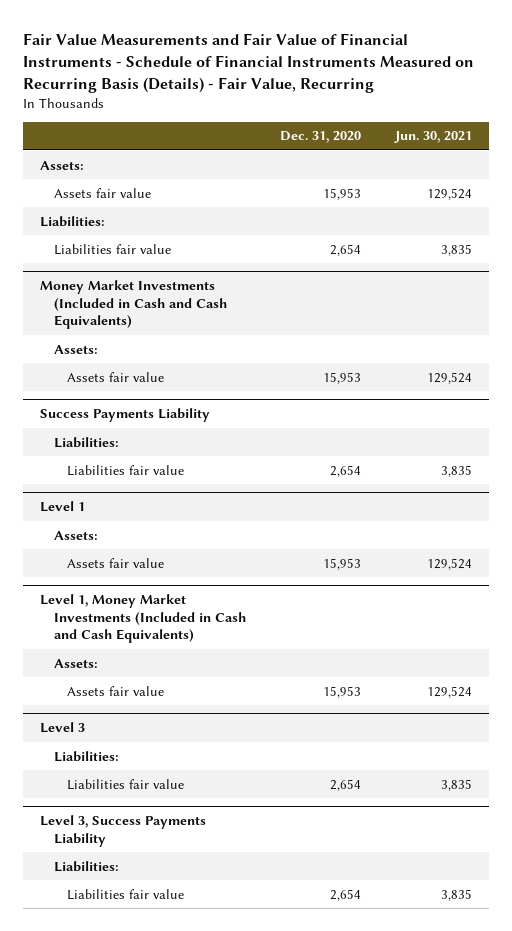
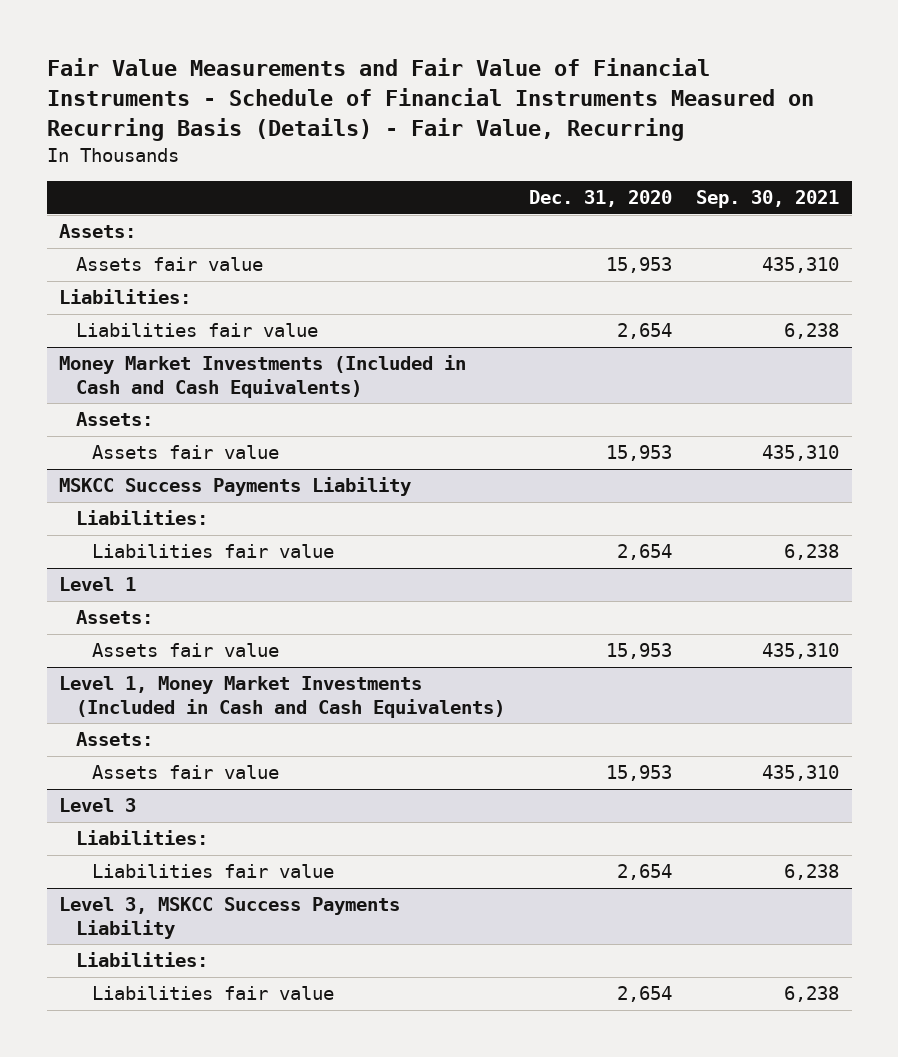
- | Dec. 31, 2020 | Jun. 30, 2021
+ | Dec. 31, 2020 | Sep. 30, 2021
- Success Payments Liability
+ MSKCC Success Payments Liability
- Level 3, Success Payments Liability
+ Level 3, MSKCC Success Payments Liability

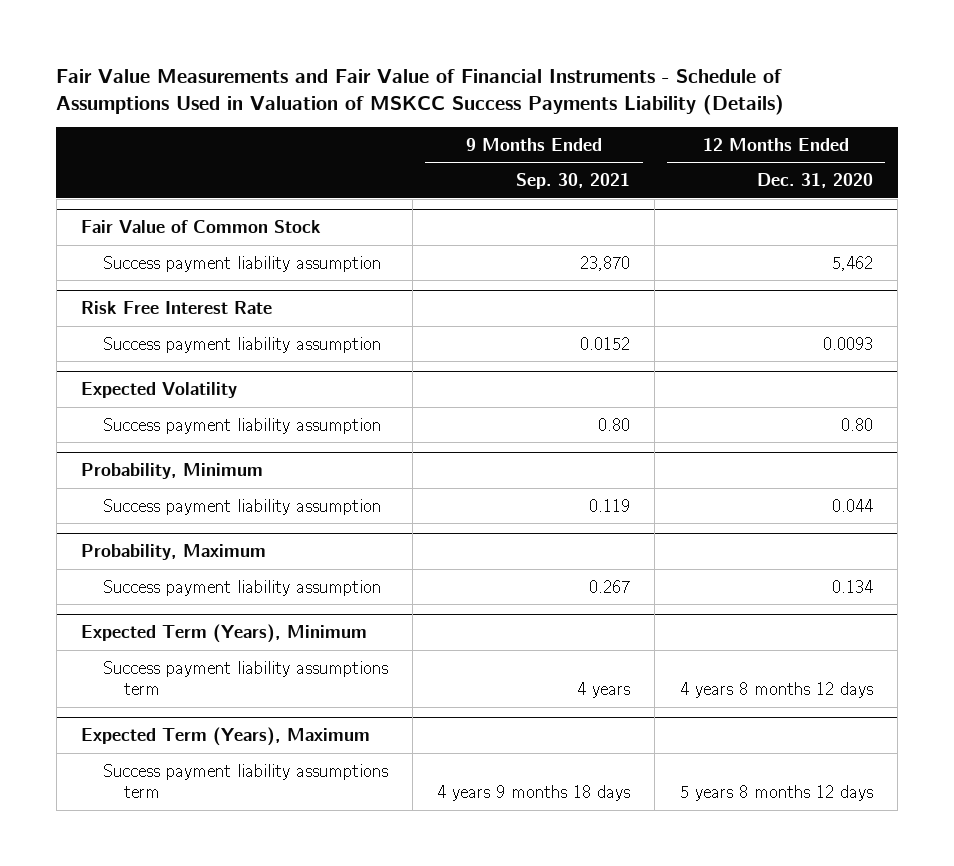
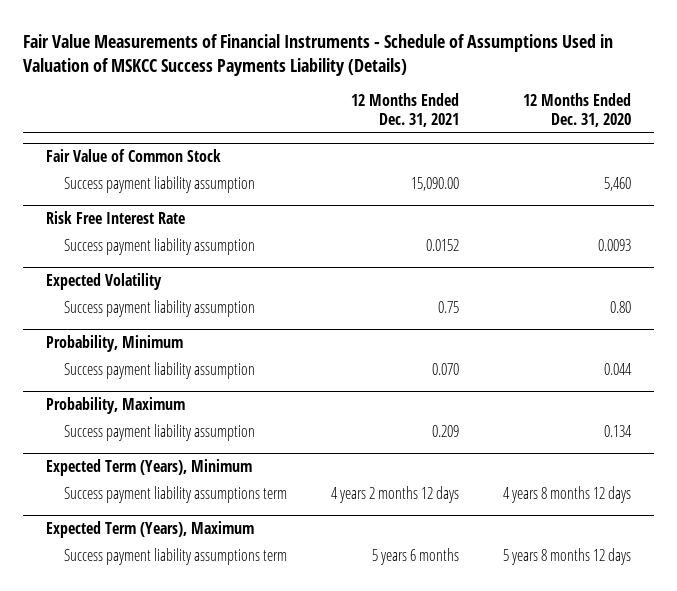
- Fair Value Measurements and Fair Value of Financial Instruments - Schedule of Assumptions Used in Valuation of MSKCC Success Payments Liability (Details)
+ Fair Value Measurements of Financial Instruments - Schedule of Assumptions Used in Valuation of MSKCC Success Payments Liability (Details)
- | 9 Months Ended Sep. 30, 2021 | 12 Months Ended Dec. 31, 2020
+ | 12 Months Ended Dec. 31, 2021 | 12 Months Ended Dec. 31, 2020
@ Fair Value of Common Stock
- Success payment liability assumption | 23,870 | 5,462
+ Success payment liability assumption | 15,090.00 | 5,460

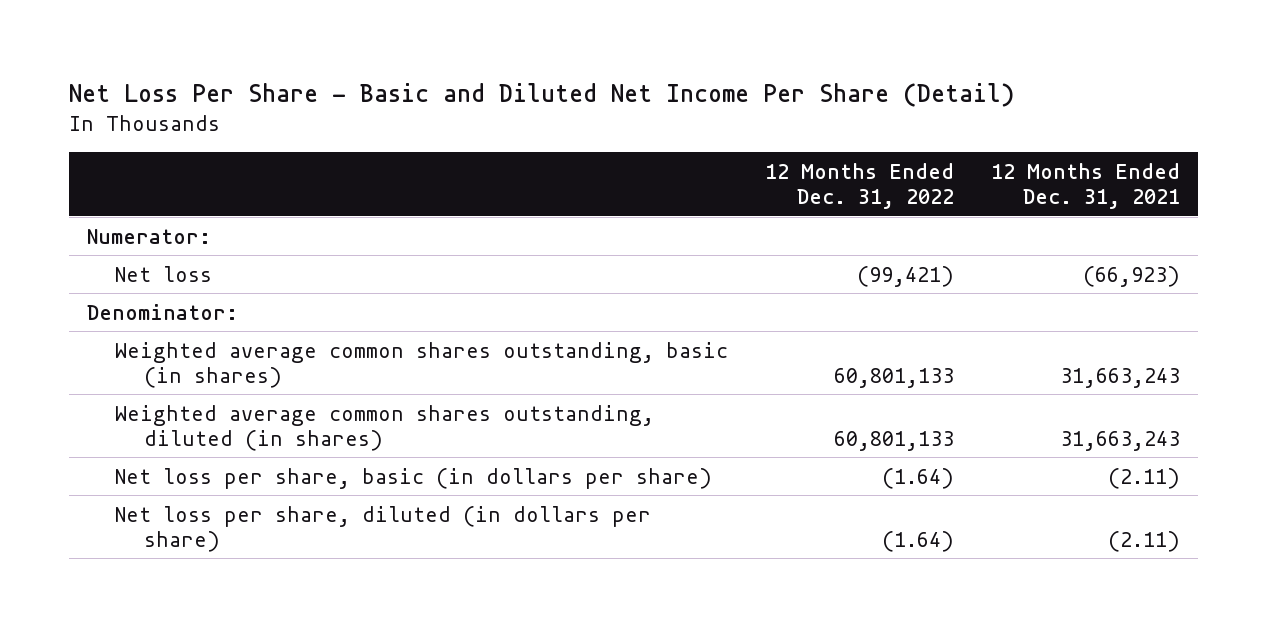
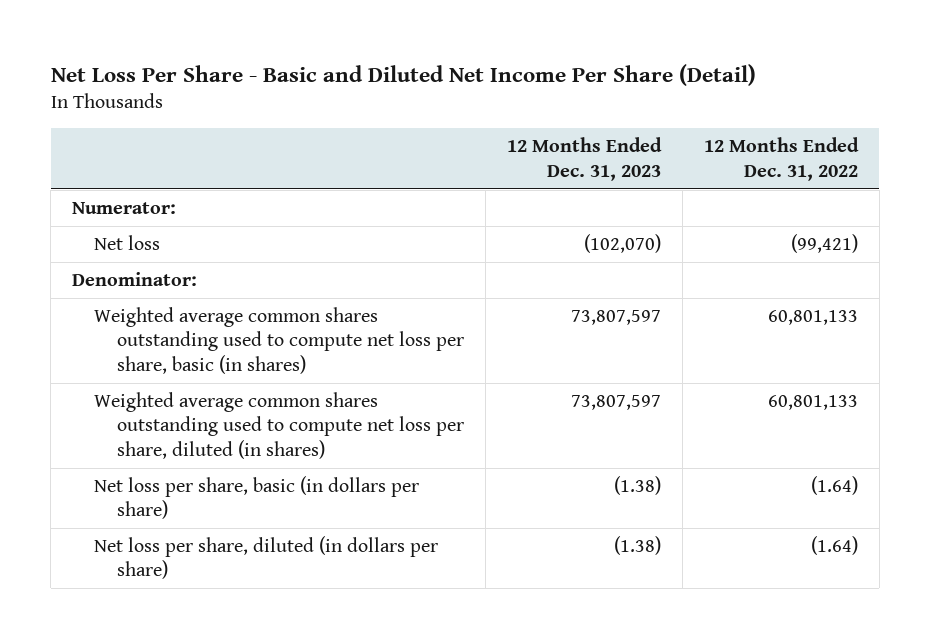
- | 12 Months Ended Dec. 31, 2022 | 12 Months Ended Dec. 31, 2021
+ | 12 Months Ended Dec. 31, 2023 | 12 Months Ended Dec. 31, 2022
- Weighted average common shares outstanding, basic (in shares) | 60,801,133 | 31,663,243
- Weighted average common shares outstanding, diluted (in shares) | 60,801,133 | 31,663,243
+ Weighted average common shares outstanding used to compute net loss per share, basic (in shares) | 73,807,597 | 60,801,133
+ Weighted average common shares outstanding used to compute net loss per share, diluted (in shares) | 73,807,597 | 60,801,133

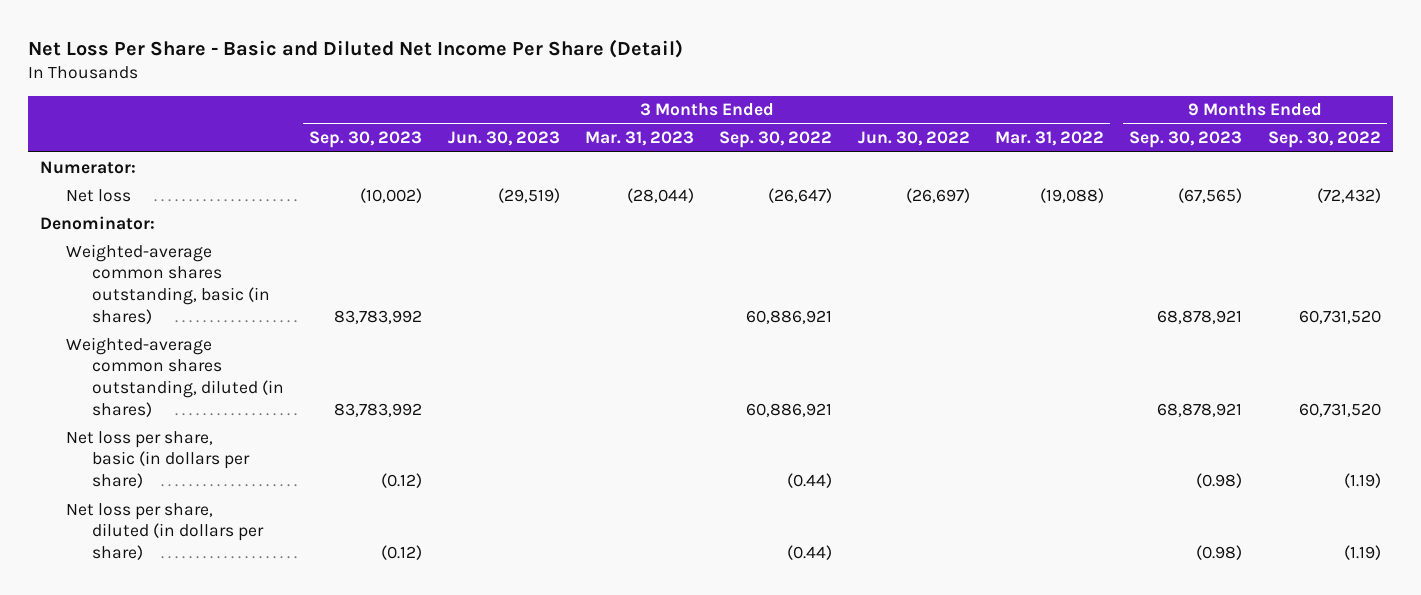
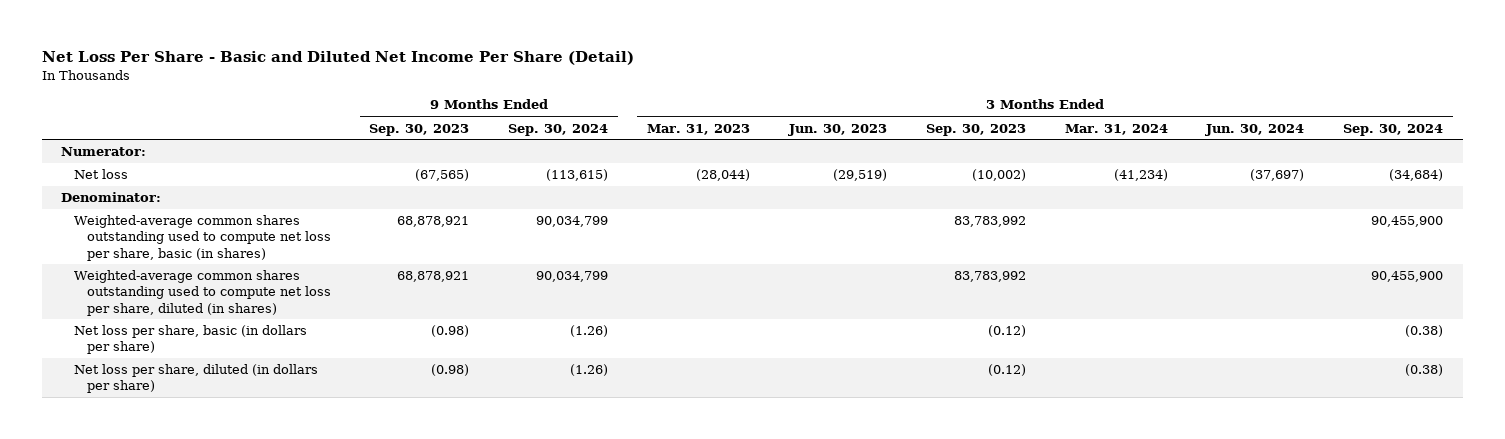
- | 3 Months Ended Sep. 30, 2023 | 3 Months Ended Jun. 30, 2023 | 3 Months Ended Mar. 31, 2023 | 3 Months Ended Sep. 30, 2022 | 3 Months Ended Jun. 30, 2022 | 3 Months Ended Mar. 31, 2022 | 9 Months Ended Sep. 30, 2023 | 9 Months Ended Sep. 30, 2022
+ | 9 Months Ended Sep. 30, 2023 | 9 Months Ended Sep. 30, 2024 | 3 Months Ended Mar. 31, 2023 | 3 Months Ended Jun. 30, 2023 | 3 Months Ended Sep. 30, 2023 | 3 Months Ended Mar. 31, 2024 | 3 Months Ended Jun. 30, 2024 | 3 Months Ended Sep. 30, 2024
- Weighted-average common shares outstanding, basic (in shares) | 83,783,992 | | | 60,886,921 | | | 68,878,921 | 60,731,520
- Weighted-average common shares outstanding, diluted (in shares) | 83,783,992 | | | 60,886,921 | | | 68,878,921 | 60,731,520
+ Weighted-average common shares outstanding used to compute net loss per share, basic (in shares) | 68,878,921 | 90,034,799 | | | 83,783,992 | | | 90,455,900
+ Weighted-average common shares outstanding used to compute net loss per share, diluted (in shares) | 68,878,921 | 90,034,799 | | | 83,783,992 | | | 90,455,900

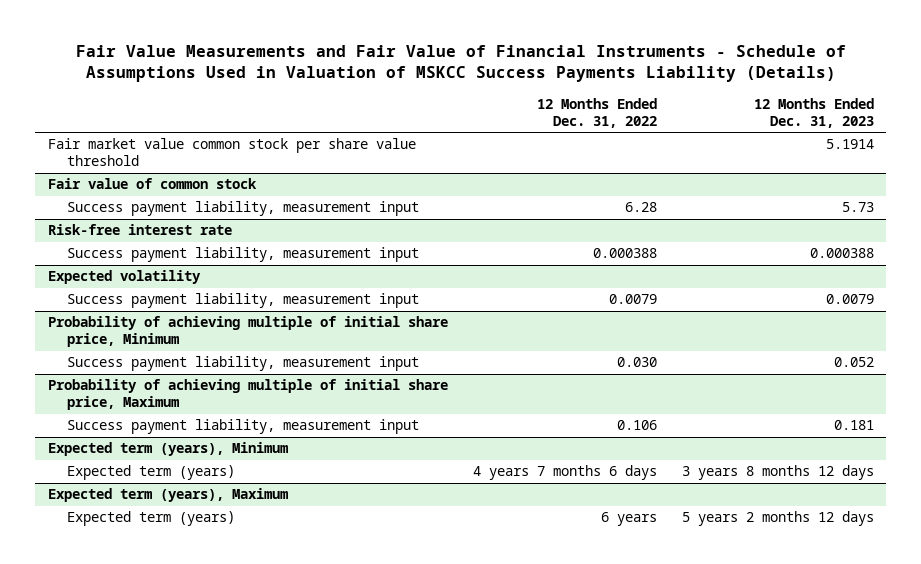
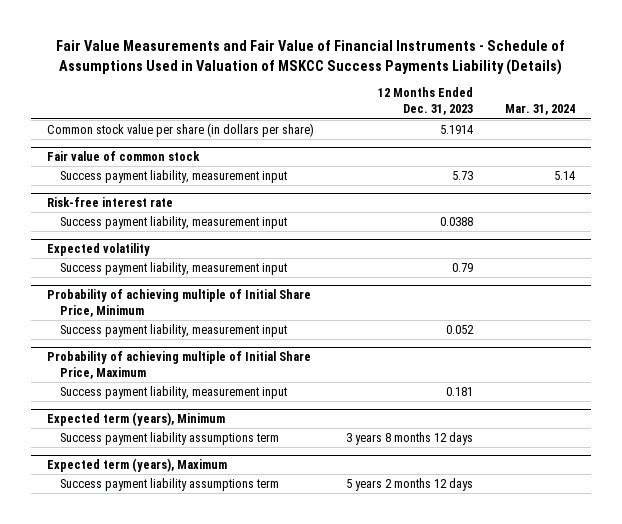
- | 12 Months Ended Dec. 31, 2022 | 12 Months Ended Dec. 31, 2023
+ | 12 Months Ended Dec. 31, 2023 | Mar. 31, 2024
- Fair market value common stock per share value threshold | | 5.1914
+ Common stock value per share (in dollars per share) | 5.1914 |
@ Risk-free interest rate
- Success payment liability, measurement input | 0.000388 | 0.000388
+ Success payment liability, measurement input | 0.0388 |
@ Expected volatility
- Success payment liability, measurement input | 0.0079 | 0.0079
- Probability of achieving multiple of initial share price, Minimum
@ Expected volatility
+ Success payment liability, measurement input | 0.79 |
+ Probability of achieving multiple of Initial Share Price, Minimum
- Probability of achieving multiple of initial share price, Maximum
+ Probability of achieving multiple of Initial Share Price, Maximum
@ Expected term (years), Minimum
- Expected term (years) | 4 years 7 months 6 days | 3 years 8 months 12 days
+ Success payment liability assumptions term | 3 years 8 months 12 days |
@ Expected term (years), Maximum
- Expected term (years) | 6 years | 5 years 2 months 12 days
+ Success payment liability assumptions term | 5 years 2 months 12 days |

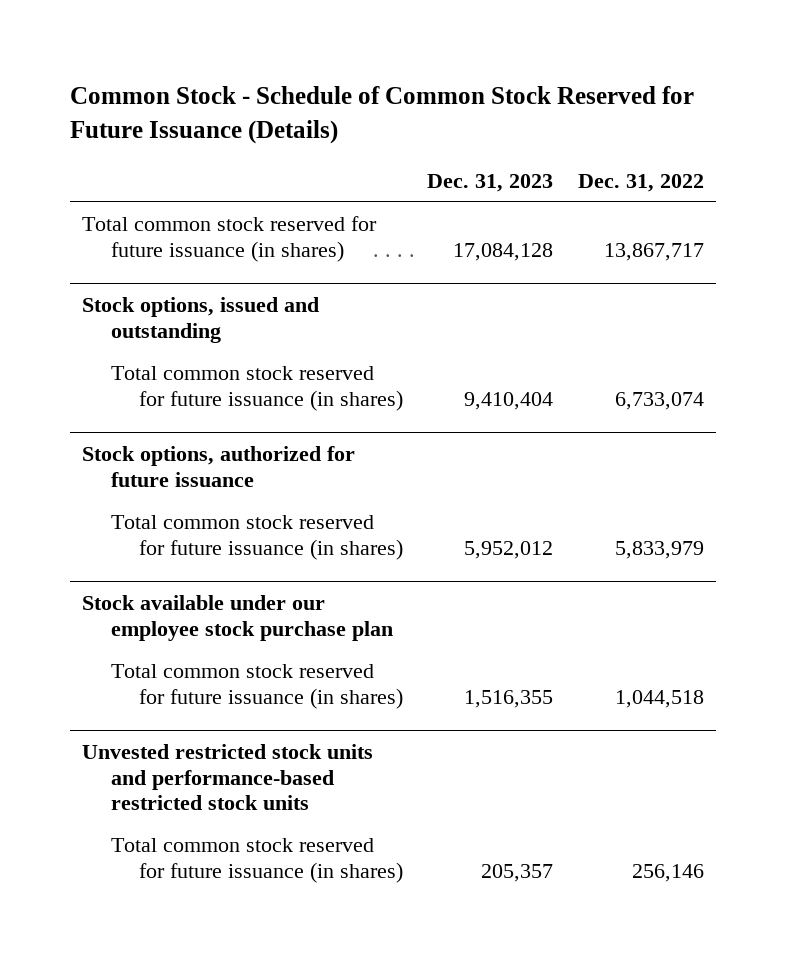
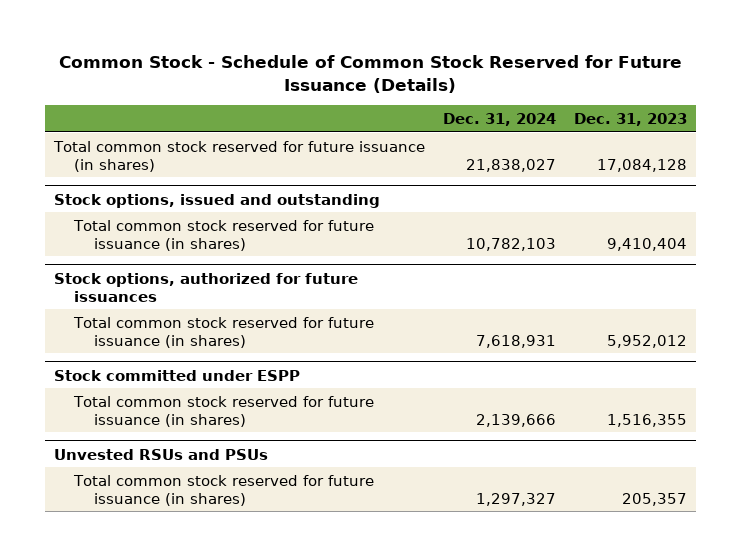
- | Dec. 31, 2023 | Dec. 31, 2022
+ | Dec. 31, 2024 | Dec. 31, 2023
- Stock options, authorized for future issuance
+ Stock options, authorized for future issuances
- Stock available under our employee stock purchase plan
+ Stock committed under ESPP
- Unvested restricted stock units and performance-based restricted stock units
+ Unvested RSUs and PSUs

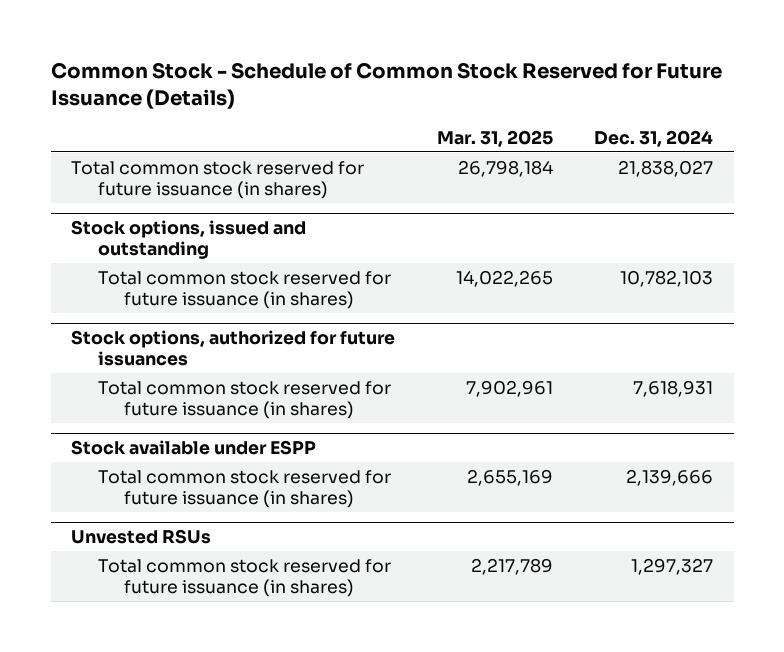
- | Dec. 31, 2024 | Dec. 31, 2023
+ | Mar. 31, 2025 | Dec. 31, 2024
- Stock committed under ESPP
+ Stock available under ESPP
- Unvested RSUs and PSUs
+ Unvested RSUs

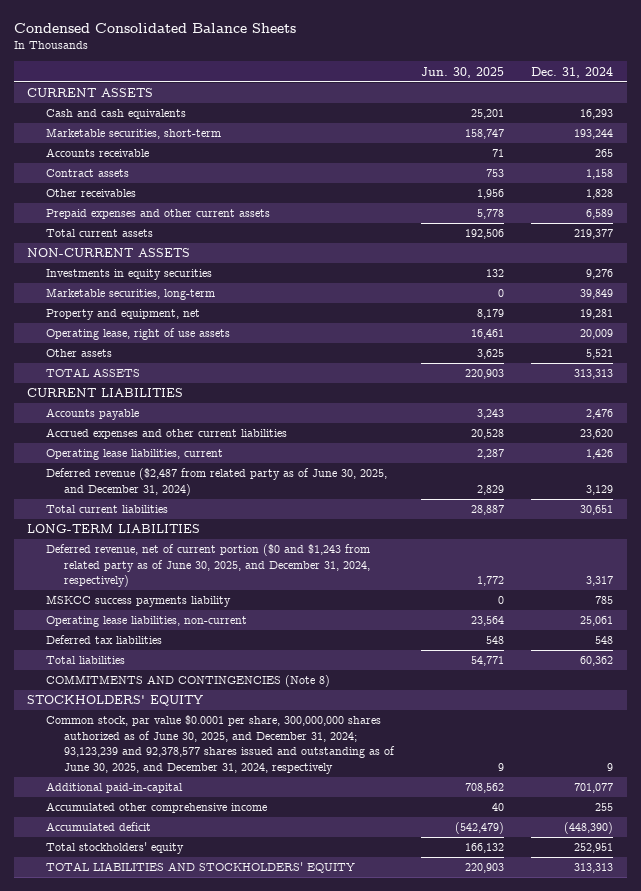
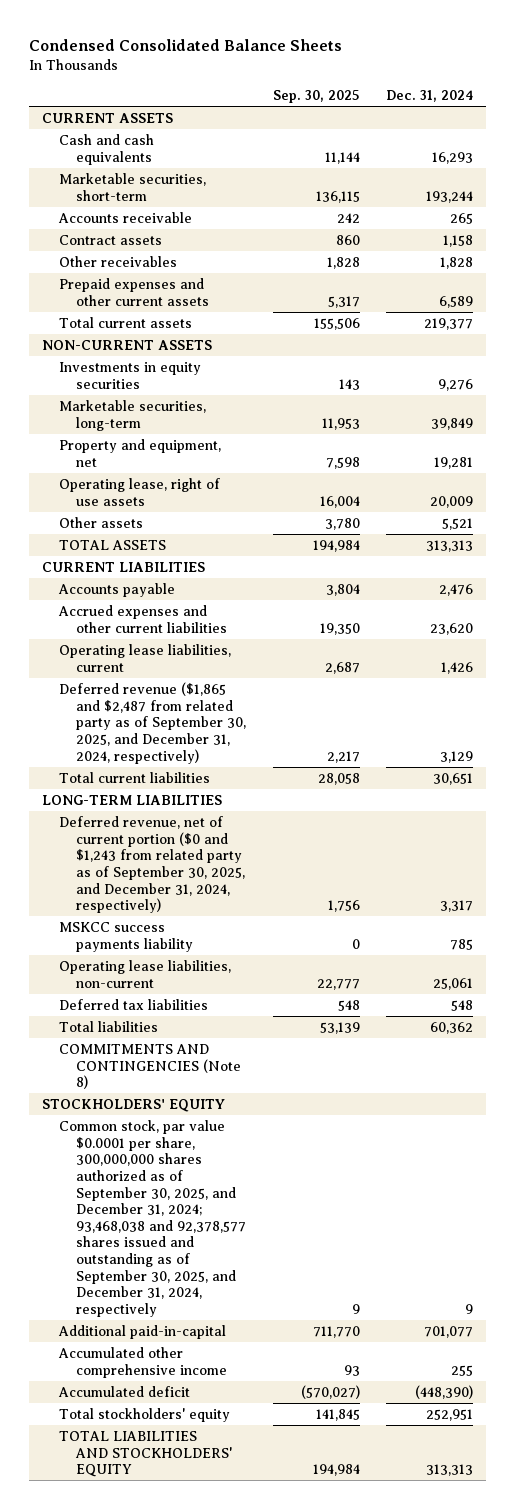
- | Jun. 30, 2025 | Dec. 31, 2024
+ | Sep. 30, 2025 | Dec. 31, 2024
- Deferred revenue ($2,487 from related party as of June 30, 2025, and December 31, 2024) | 2,829 | 3,129
+ Deferred revenue ($1,865 and $2,487 from related party as of September 30, 2025, and December 31, 2024, respectively) | 2,217 | 3,129
- Deferred revenue, net of current portion ($0 and $1,243 from related party as of June 30, 2025, and December 31, 2024, respectively) | 1,772 | 3,317
+ Deferred revenue, net of current portion ($0 and $1,243 from related party as of September 30, 2025, and December 31, 2024, respectively) | 1,756 | 3,317
- Common stock, par value $0.0001 per share, 300,000,000 shares authorized as of June 30, 2025, and December 31, 2024; 93,123,239 and 92,378,577 shares issued and outstanding as of June 30, 2025, and December 31, 2024, respectively | 9 | 9
+ Common stock, par value $0.0001 per share, 300,000,000 shares authorized as of September 30, 2025, and December 31, 2024; 93,468,038 and 92,378,577 shares issued and outstanding as of September 30, 2025, and December 31, 2024, respectively | 9 | 9

